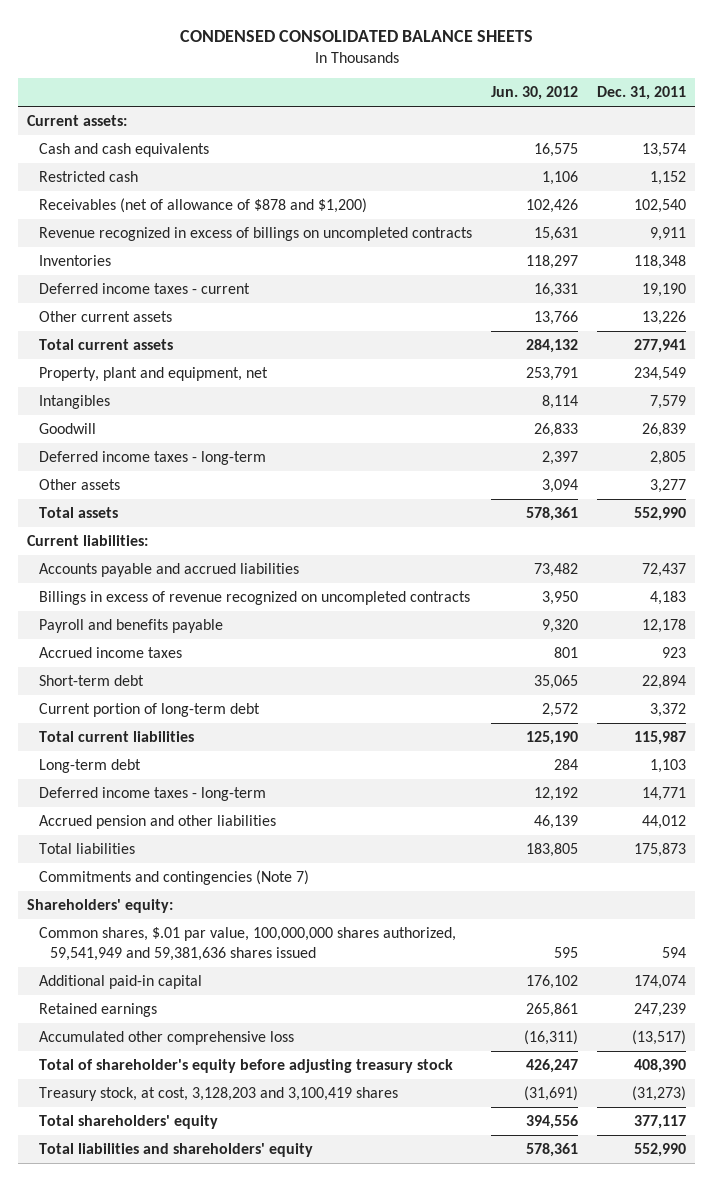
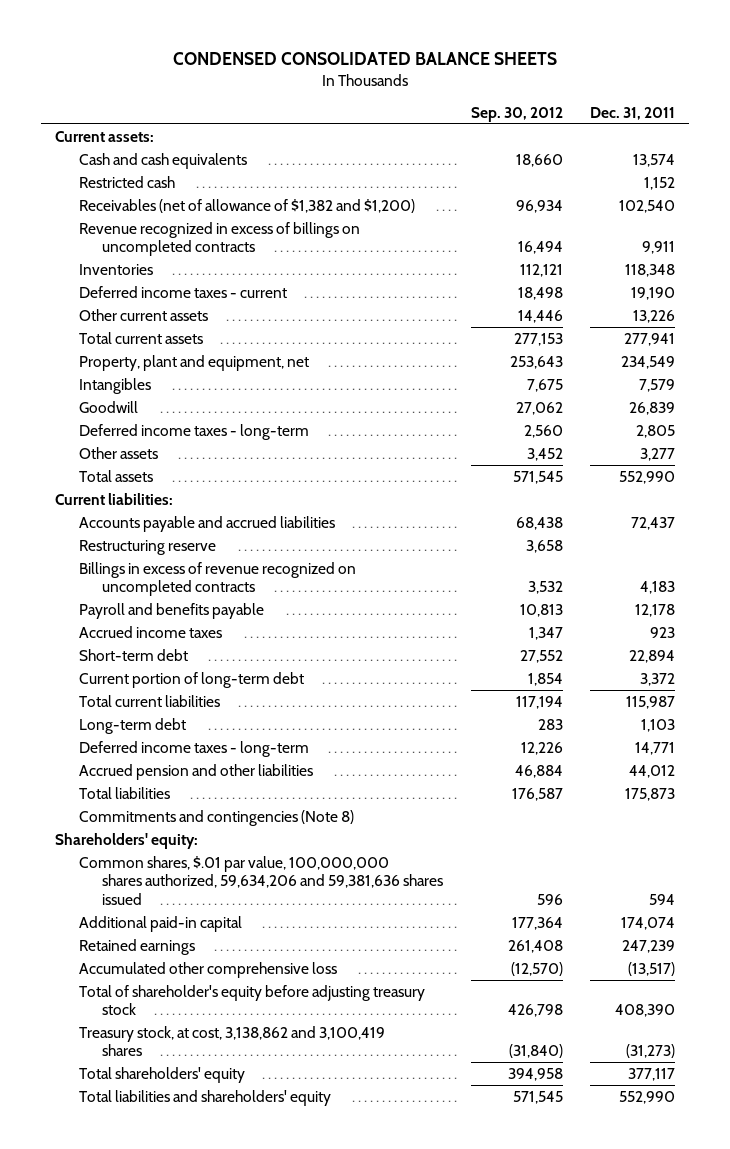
- | Jun. 30, 2012 | Dec. 31, 2011
+ | Sep. 30, 2012 | Dec. 31, 2011
- Receivables (net of allowance of $878 and $1,200) | 102,426 | 102,540
+ Receivables (net of allowance of $1,382 and $1,200) | 96,934 | 102,540
+ Restructuring reserve | 3,658 |
- Commitments and contingencies (Note 7)
+ Commitments and contingencies (Note 8)
- Common shares, $.01 par value, 100,000,000 shares authorized, 59,541,949 and 59,381,636 shares issued | 595 | 594
+ Common shares, $.01 par value, 100,000,000 shares authorized, 59,634,206 and 59,381,636 shares issued | 596 | 594
- Treasury stock, at cost, 3,128,203 and 3,100,419 shares | (31,691) | (31,273)
+ Treasury stock, at cost, 3,138,862 and 3,100,419 shares | (31,840) | (31,273)

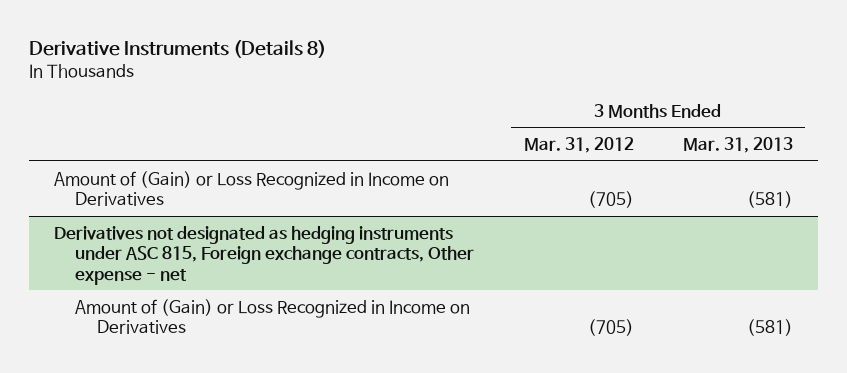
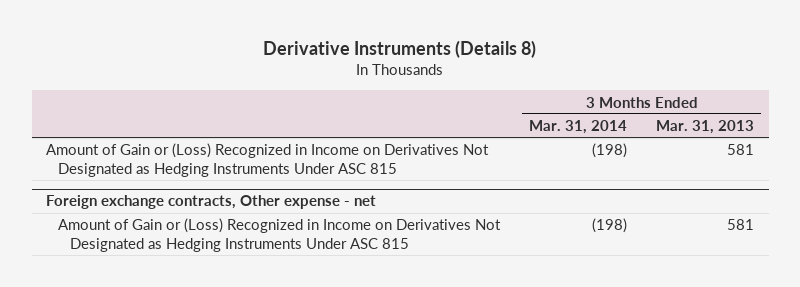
- | 3 Months Ended Mar. 31, 2012 | 3 Months Ended Mar. 31, 2013
+ | 3 Months Ended Mar. 31, 2014 | 3 Months Ended Mar. 31, 2013
- Amount of (Gain) or Loss Recognized in Income on Derivatives | (705) | (581)
- Derivatives not designated as hedging instruments under ASC 815, Foreign exchange contracts, Other expense - net
- Amount of (Gain) or Loss Recognized in Income on Derivatives | (705) | (581)
+ Amount of Gain or (Loss) Recognized in Income on Derivatives Not Designated as Hedging Instruments Under ASC 815 | (198) | 581
+ Foreign exchange contracts, Other expense - net
+ Amount of Gain or (Loss) Recognized in Income on Derivatives Not Designated as Hedging Instruments Under ASC 815 | (198) | 581

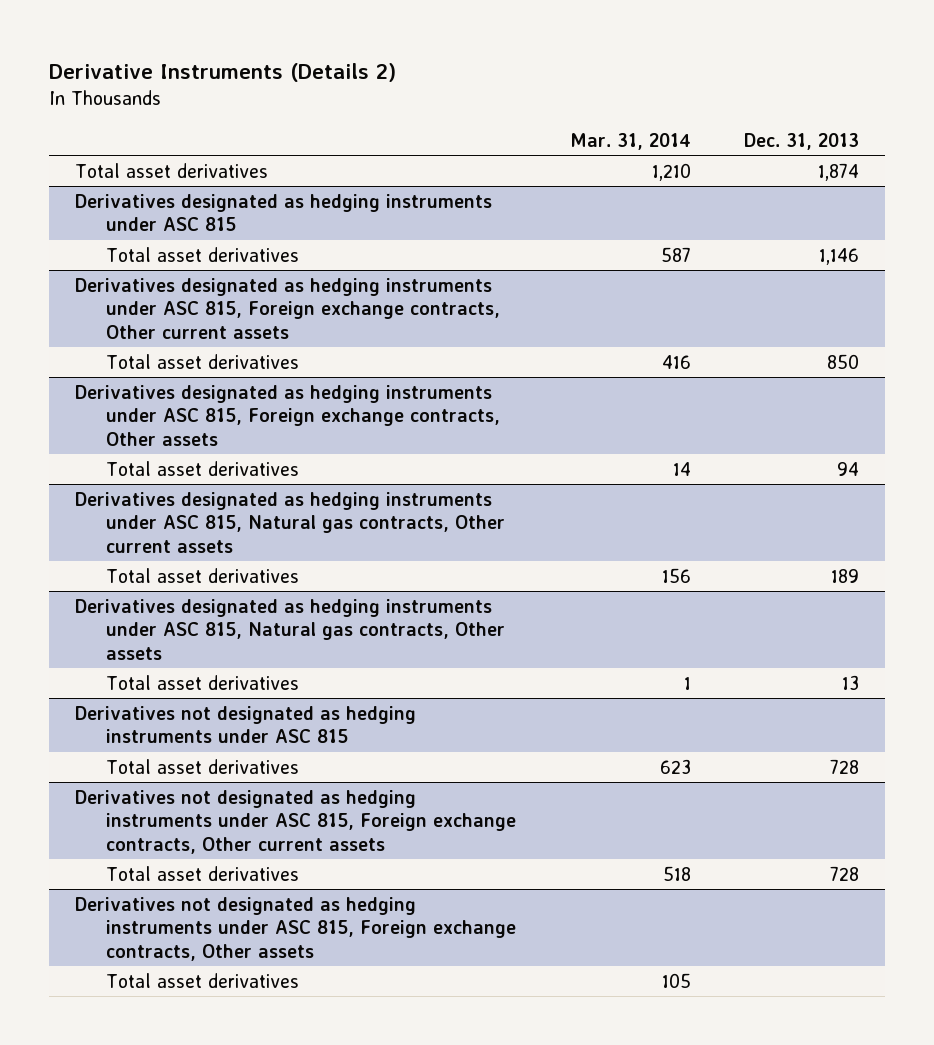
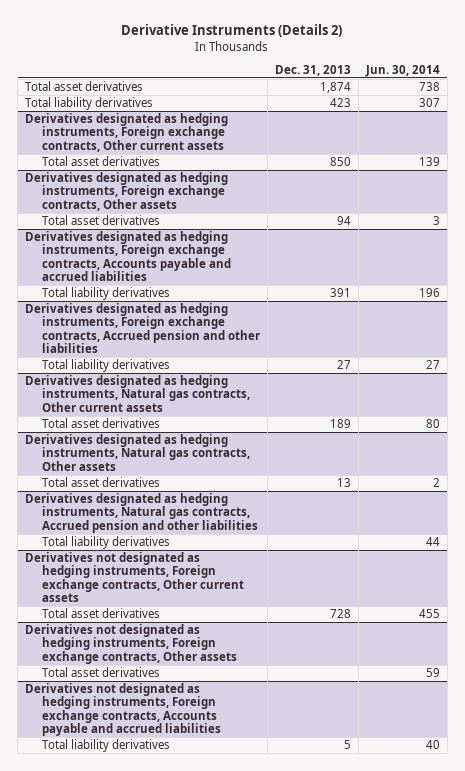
- | Mar. 31, 2014 | Dec. 31, 2013
+ | Dec. 31, 2013 | Jun. 30, 2014
- Derivatives designated as hedging instruments under ASC 815
- Total asset derivatives | 587 | 1,146
- Derivatives designated as hedging instruments under ASC 815, Foreign exchange contracts, Other current assets
+ Total liability derivatives | 423 | 307
+ Derivatives designated as hedging instruments, Foreign exchange contracts, Other current assets
- Derivatives designated as hedging instruments under ASC 815, Foreign exchange contracts, Other assets
+ Derivatives designated as hedging instruments, Foreign exchange contracts, Other assets
- Derivatives designated as hedging instruments under ASC 815, Natural gas contracts, Other current assets
+ Derivatives designated as hedging instruments, Foreign exchange contracts, Accounts payable and accrued liabilities
+ Total liability derivatives | 391 | 196
+ Derivatives designated as hedging instruments, Foreign exchange contracts, Accrued pension and other liabilities
+ Total liability derivatives | 27 | 27
+ Derivatives designated as hedging instruments, Natural gas contracts, Other current assets
- Derivatives designated as hedging instruments under ASC 815, Natural gas contracts, Other assets
+ Derivatives designated as hedging instruments, Natural gas contracts, Other assets
- Derivatives not designated as hedging instruments under ASC 815
- Total asset derivatives | 623 | 728
- Derivatives not designated as hedging instruments under ASC 815, Foreign exchange contracts, Other current assets
+ Derivatives designated as hedging instruments, Natural gas contracts, Accrued pension and other liabilities
+ Total liability derivatives | | 44
+ Derivatives not designated as hedging instruments, Foreign exchange contracts, Other current assets
- Derivatives not designated as hedging instruments under ASC 815, Foreign exchange contracts, Other assets
+ Derivatives not designated as hedging instruments, Foreign exchange contracts, Other assets
+ Derivatives not designated as hedging instruments, Foreign exchange contracts, Accounts payable and accrued liabilities
+ Total liability derivatives | 5 | 40

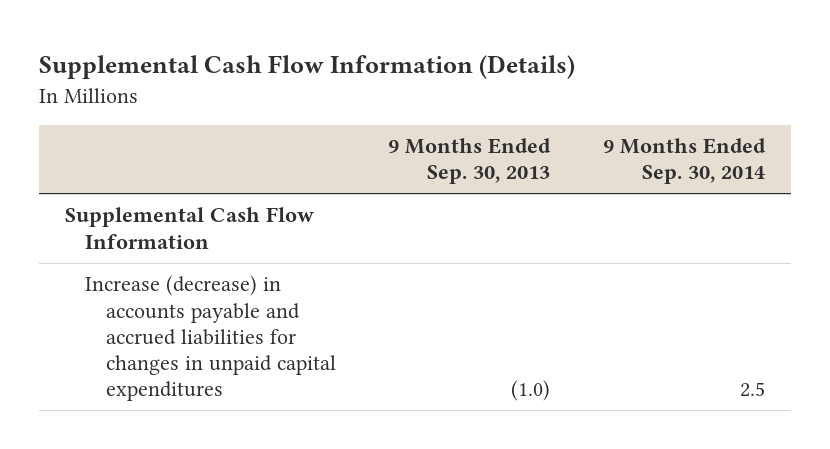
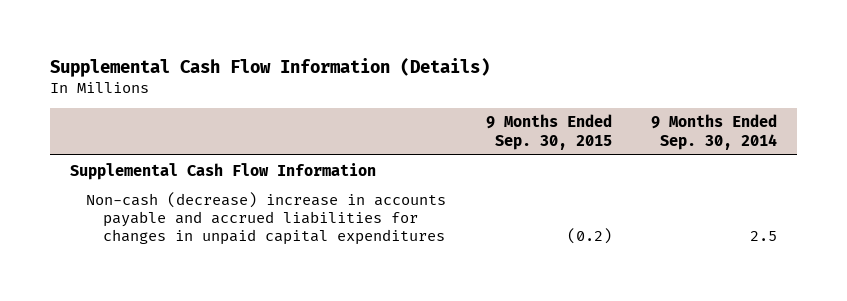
- | 9 Months Ended Sep. 30, 2013 | 9 Months Ended Sep. 30, 2014
+ | 9 Months Ended Sep. 30, 2015 | 9 Months Ended Sep. 30, 2014
- Increase (decrease) in accounts payable and accrued liabilities for changes in unpaid capital expenditures | (1.0) | 2.5
+ Non-cash (decrease) increase in accounts payable and accrued liabilities for changes in unpaid capital expenditures | (0.2) | 2.5

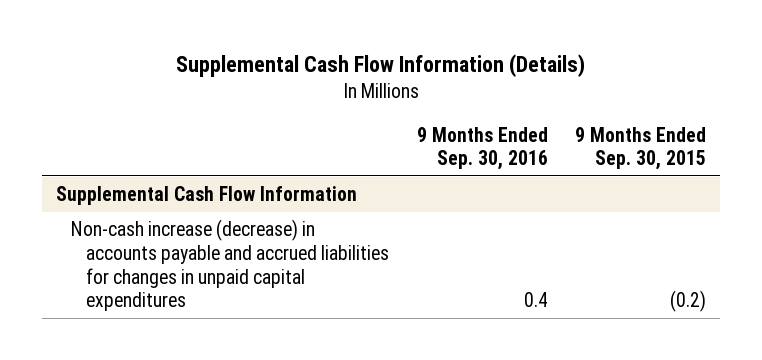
- | 9 Months Ended Sep. 30, 2015 | 9 Months Ended Sep. 30, 2014
+ | 9 Months Ended Sep. 30, 2016 | 9 Months Ended Sep. 30, 2015
- Non-cash (decrease) increase in accounts payable and accrued liabilities for changes in unpaid capital expenditures | (0.2) | 2.5
+ Non-cash increase (decrease) in accounts payable and accrued liabilities for changes in unpaid capital expenditures | 0.4 | (0.2)

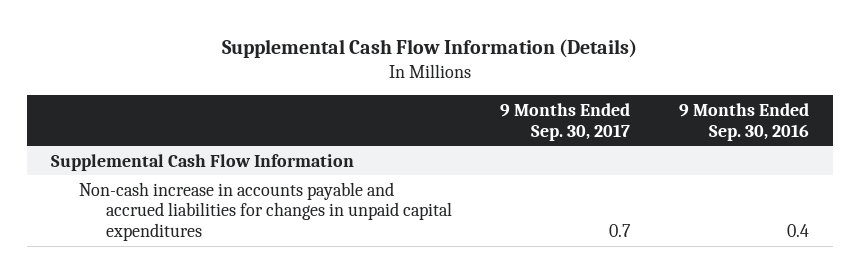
- | 9 Months Ended Sep. 30, 2016 | 9 Months Ended Sep. 30, 2015
+ | 9 Months Ended Sep. 30, 2017 | 9 Months Ended Sep. 30, 2016
- Non-cash increase (decrease) in accounts payable and accrued liabilities for changes in unpaid capital expenditures | 0.4 | (0.2)
+ Non-cash increase in accounts payable and accrued liabilities for changes in unpaid capital expenditures | 0.7 | 0.4

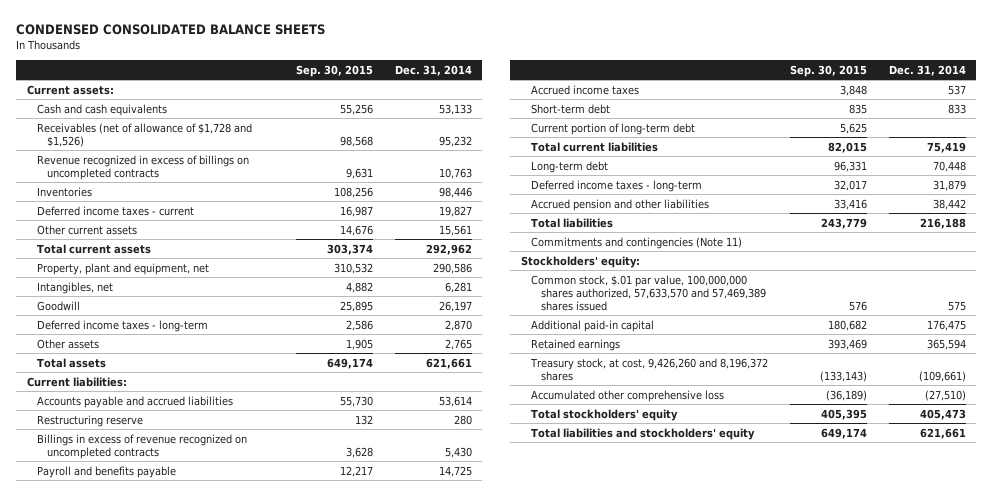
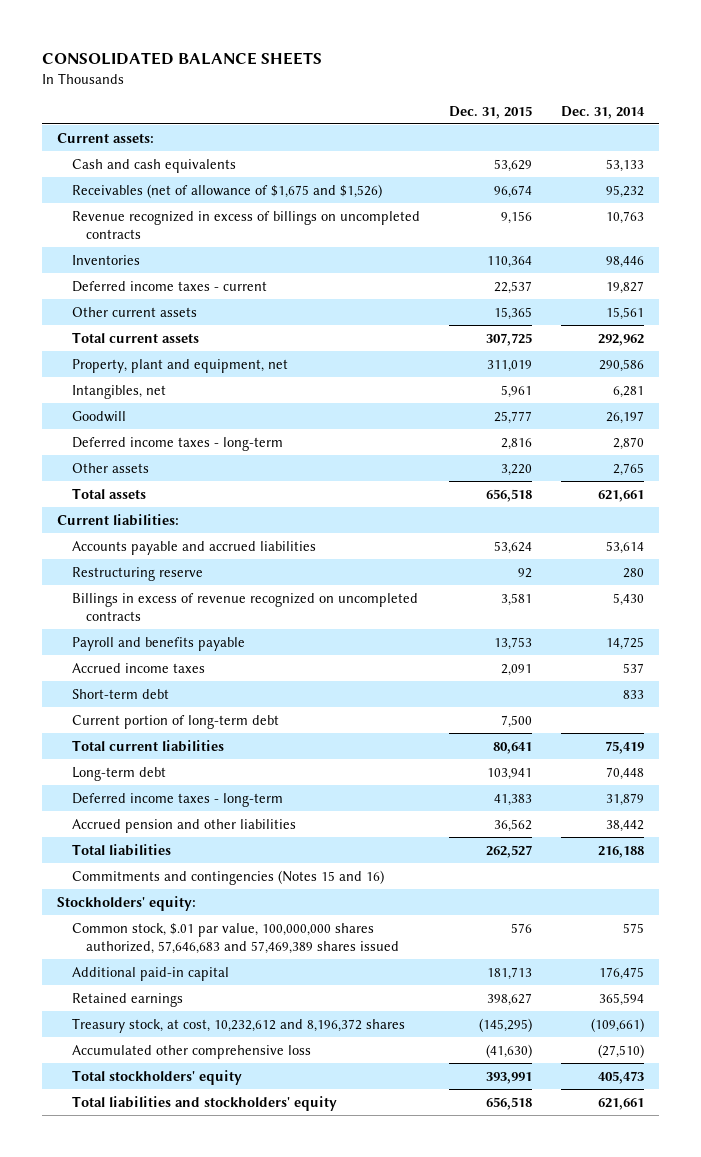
- CONDENSED CONSOLIDATED BALANCE SHEETS
+ CONSOLIDATED BALANCE SHEETS
- | Sep. 30, 2015 | Dec. 31, 2014
+ | Dec. 31, 2015 | Dec. 31, 2014
- Receivables (net of allowance of $1,728 and $1,526) | 98,568 | 95,232
+ Receivables (net of allowance of $1,675 and $1,526) | 96,674 | 95,232
- Commitments and contingencies (Note 11)
+ Commitments and contingencies (Notes 15 and 16)
- Common stock, $.01 par value, 100,000,000 shares authorized, 57,633,570 and 57,469,389 shares issued | 576 | 575
+ Common stock, $.01 par value, 100,000,000 shares authorized, 57,646,683 and 57,469,389 shares issued | 576 | 575
- Treasury stock, at cost, 9,426,260 and 8,196,372 shares | (133,143) | (109,661)
+ Treasury stock, at cost, 10,232,612 and 8,196,372 shares | (145,295) | (109,661)

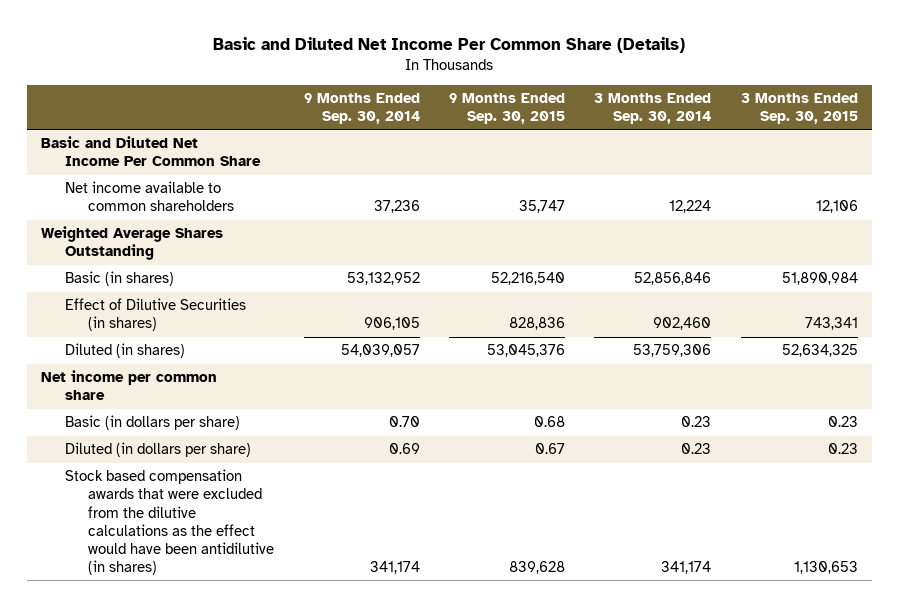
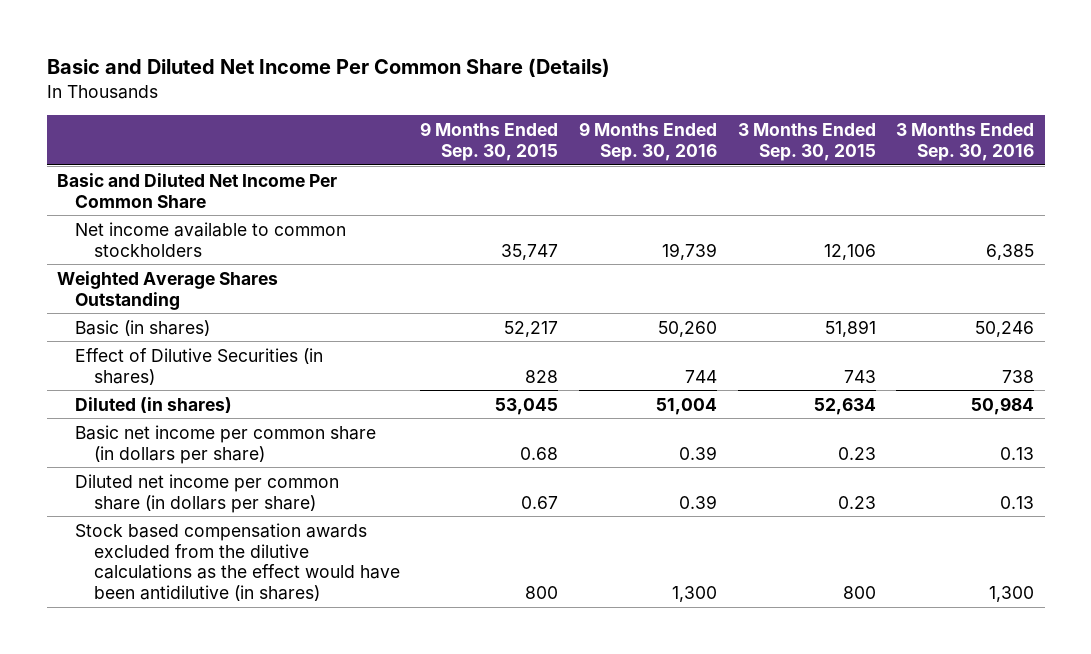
- | 9 Months Ended Sep. 30, 2014 | 9 Months Ended Sep. 30, 2015 | 3 Months Ended Sep. 30, 2014 | 3 Months Ended Sep. 30, 2015
+ | 9 Months Ended Sep. 30, 2015 | 9 Months Ended Sep. 30, 2016 | 3 Months Ended Sep. 30, 2015 | 3 Months Ended Sep. 30, 2016
- Net income available to common shareholders | 37,236 | 35,747 | 12,224 | 12,106
+ Net income available to common stockholders | 35,747 | 19,739 | 12,106 | 6,385
- Basic (in shares) | 53,132,952 | 52,216,540 | 52,856,846 | 51,890,984
- Effect of Dilutive Securities (in shares) | 906,105 | 828,836 | 902,460 | 743,341
- Diluted (in shares) | 54,039,057 | 53,045,376 | 53,759,306 | 52,634,325
- Net income per common share
- Basic (in dollars per share) | 0.70 | 0.68 | 0.23 | 0.23
- Diluted (in dollars per share) | 0.69 | 0.67 | 0.23 | 0.23
- Stock based compensation awards that were excluded from the dilutive calculations as the effect would have been antidilutive (in shares) | 341,174 | 839,628 | 341,174 | 1,130,653
+ Basic (in shares) | 52,217 | 50,260 | 51,891 | 50,246
+ Effect of Dilutive Securities (in shares) | 828 | 744 | 743 | 738
+ Diluted (in shares) | 53,045 | 51,004 | 52,634 | 50,984
+ Basic net income per common share (in dollars per share) | 0.68 | 0.39 | 0.23 | 0.13
+ Diluted net income per common share (in dollars per share) | 0.67 | 0.39 | 0.23 | 0.13
+ Stock based compensation awards excluded from the dilutive calculations as the effect would have been antidilutive (in shares) | 800 | 1,300 | 800 | 1,300

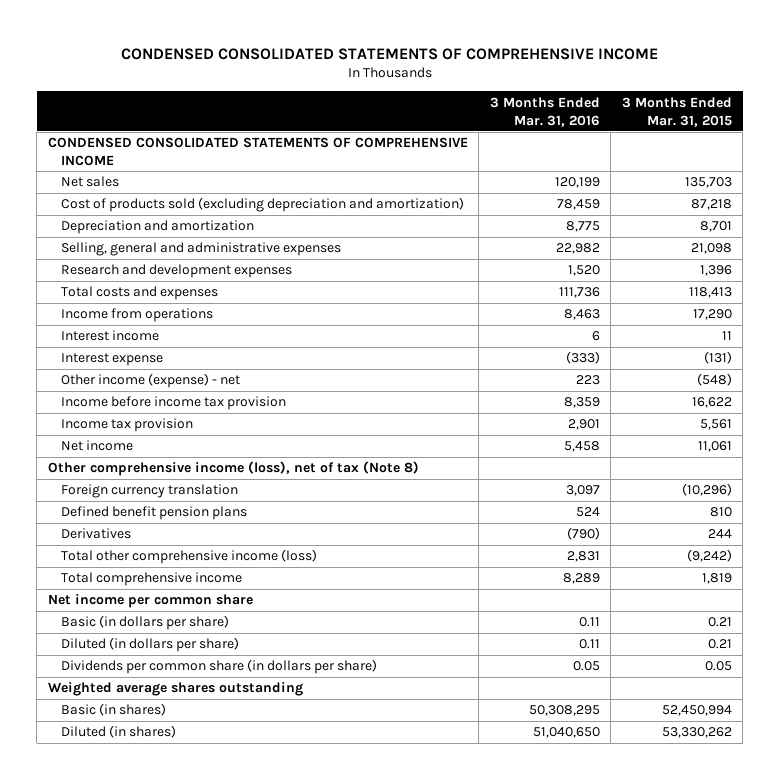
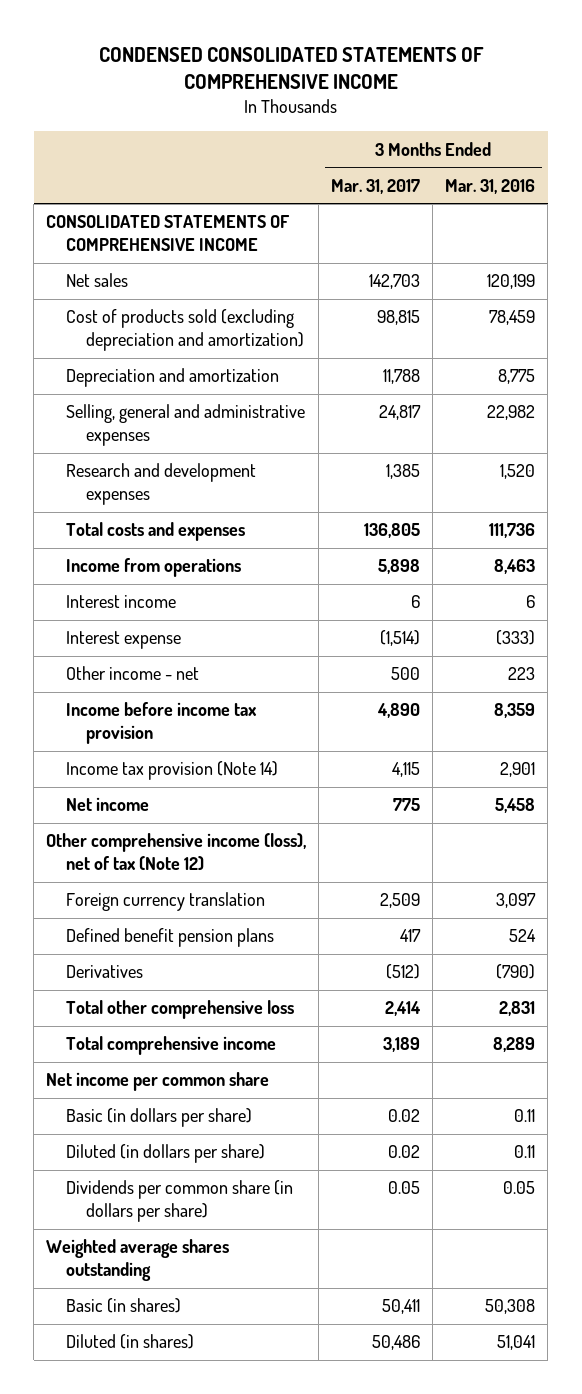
- | 3 Months Ended Mar. 31, 2016 | 3 Months Ended Mar. 31, 2015
+ | 3 Months Ended Mar. 31, 2017 | 3 Months Ended Mar. 31, 2016
- CONDENSED CONSOLIDATED STATEMENTS OF COMPREHENSIVE INCOME
+ CONSOLIDATED STATEMENTS OF COMPREHENSIVE INCOME
- Other income (expense) - net | 223 | (548)
+ Other income - net | 500 | 223
- Income tax provision | 2,901 | 5,561
+ Income tax provision (Note 14) | 4,115 | 2,901
- Other comprehensive income (loss), net of tax (Note 8)
+ Other comprehensive income (loss), net of tax (Note 12)
- Total other comprehensive income (loss) | 2,831 | (9,242)
+ Total other comprehensive loss | 2,414 | 2,831
- Basic (in shares) | 50,308,295 | 52,450,994
- Diluted (in shares) | 51,040,650 | 53,330,262
+ Basic (in shares) | 50,411 | 50,308
+ Diluted (in shares) | 50,486 | 51,041

